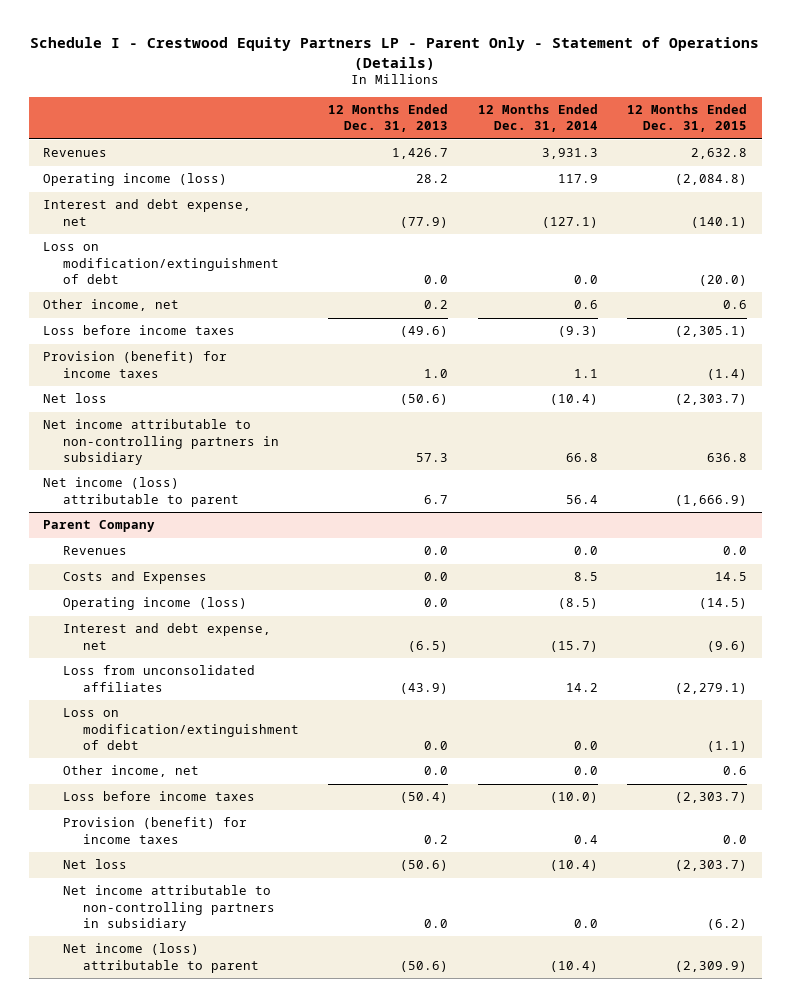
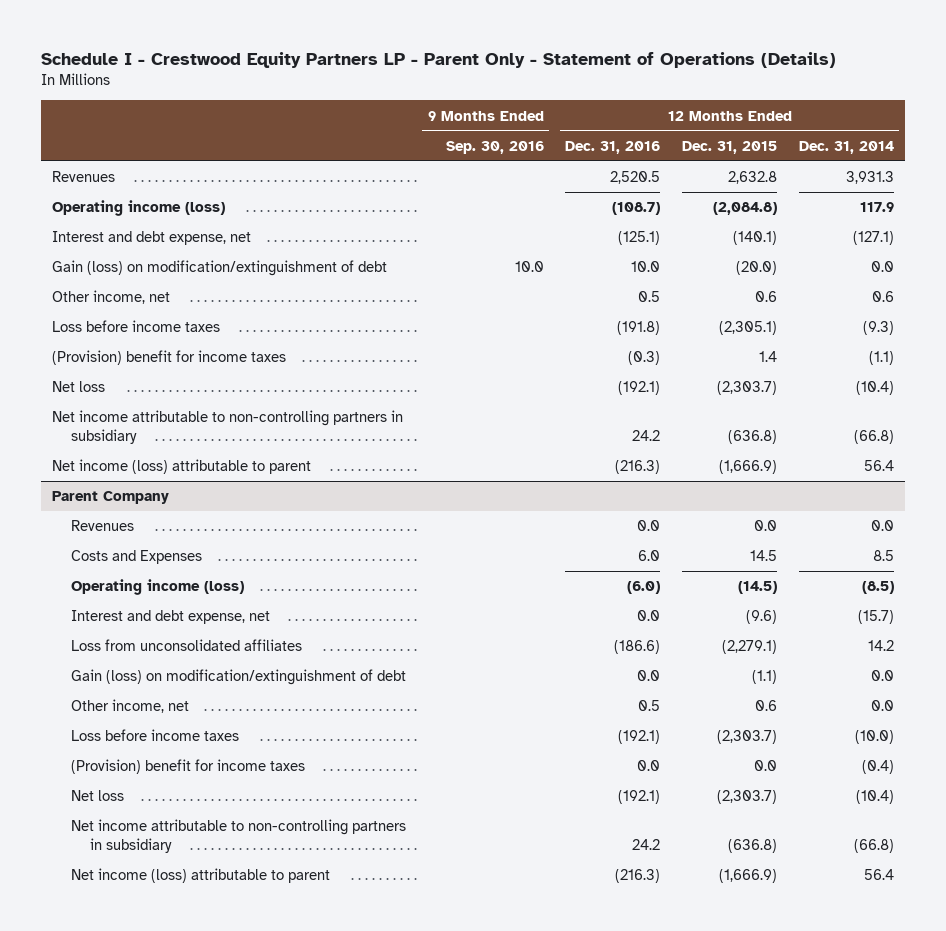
- | 12 Months Ended Dec. 31, 2013 | 12 Months Ended Dec. 31, 2014 | 12 Months Ended Dec. 31, 2015
+ | 9 Months Ended Sep. 30, 2016 | 12 Months Ended Dec. 31, 2016 | 12 Months Ended Dec. 31, 2015 | 12 Months Ended Dec. 31, 2014
- Loss on modification/extinguishment of debt | 0.0 | 0.0 | (20.0)
+ Gain (loss) on modification/extinguishment of debt | 10.0 | 10.0 | (20.0) | 0.0
- Provision (benefit) for income taxes | 1.0 | 1.1 | (1.4)
+ (Provision) benefit for income taxes | | (0.3) | 1.4 | (1.1)
- Net income attributable to non-controlling partners in subsidiary | 57.3 | 66.8 | 636.8
+ Net income attributable to non-controlling partners in subsidiary | | 24.2 | (636.8) | (66.8)
@ Parent Company
- Loss on modification/extinguishment of debt | 0.0 | 0.0 | (1.1)
+ Gain (loss) on modification/extinguishment of debt | | 0.0 | (1.1) | 0.0
- Provision (benefit) for income taxes | 0.2 | 0.4 | 0.0
+ (Provision) benefit for income taxes | | 0.0 | 0.0 | (0.4)
- Net income attributable to non-controlling partners in subsidiary | 0.0 | 0.0 | (6.2)
- Net income (loss) attributable to parent | (50.6) | (10.4) | (2,309.9)
+ Net income attributable to non-controlling partners in subsidiary | | 24.2 | (636.8) | (66.8)
+ Net income (loss) attributable to parent | | (216.3) | (1,666.9) | 56.4

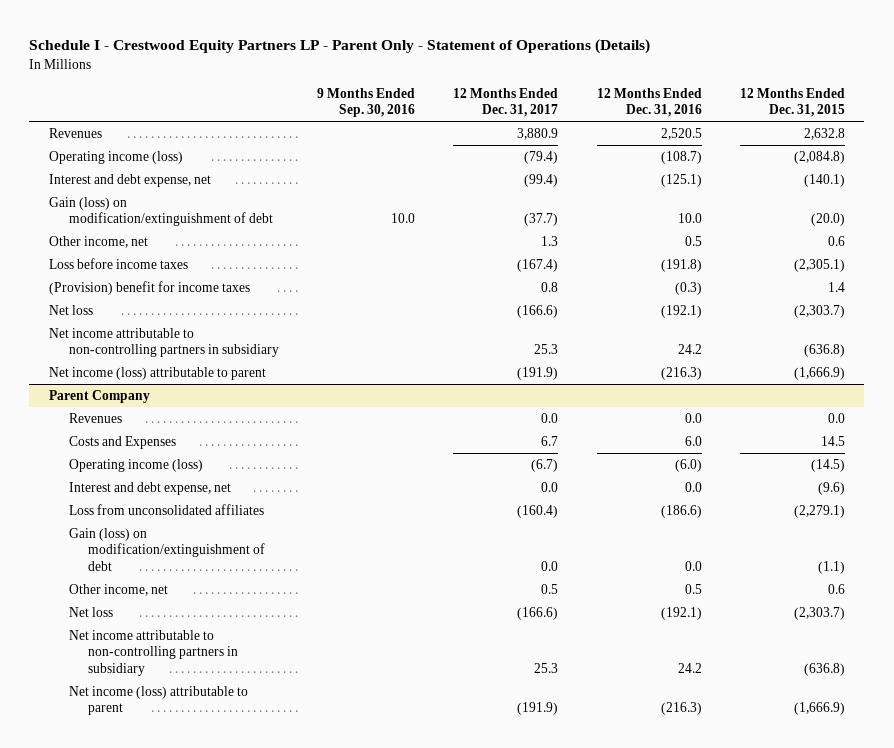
- | 9 Months Ended Sep. 30, 2016 | 12 Months Ended Dec. 31, 2016 | 12 Months Ended Dec. 31, 2015 | 12 Months Ended Dec. 31, 2014
+ | 9 Months Ended Sep. 30, 2016 | 12 Months Ended Dec. 31, 2017 | 12 Months Ended Dec. 31, 2016 | 12 Months Ended Dec. 31, 2015
@ Parent Company
- Loss before income taxes | | (192.1) | (2,303.7) | (10.0)
- (Provision) benefit for income taxes | | 0.0 | 0.0 | (0.4)

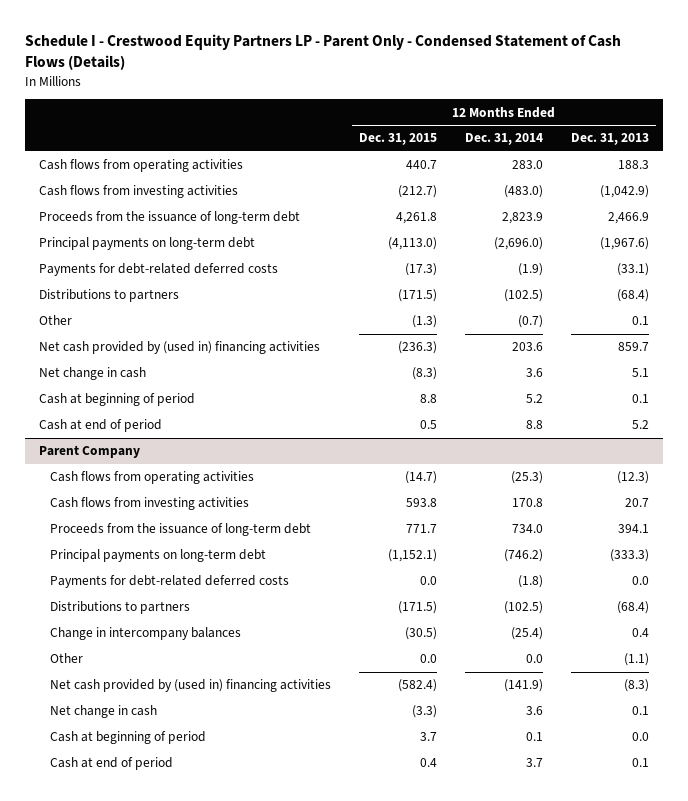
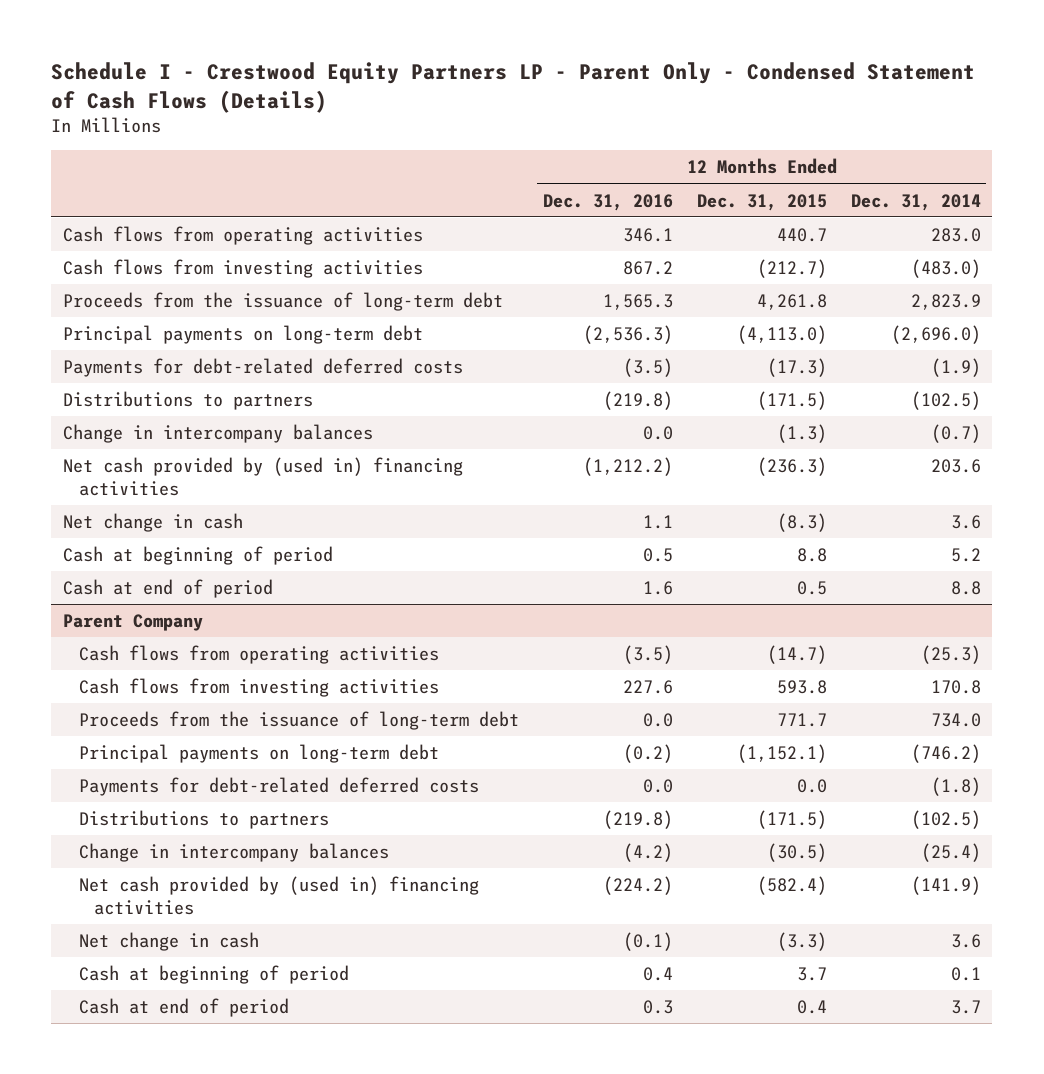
- | 12 Months Ended Dec. 31, 2015 | 12 Months Ended Dec. 31, 2014 | 12 Months Ended Dec. 31, 2013
+ | 12 Months Ended Dec. 31, 2016 | 12 Months Ended Dec. 31, 2015 | 12 Months Ended Dec. 31, 2014
- Other | (1.3) | (0.7) | 0.1
+ Change in intercompany balances | 0.0 | (1.3) | (0.7)
@ Parent Company
- Other | 0.0 | 0.0 | (1.1)

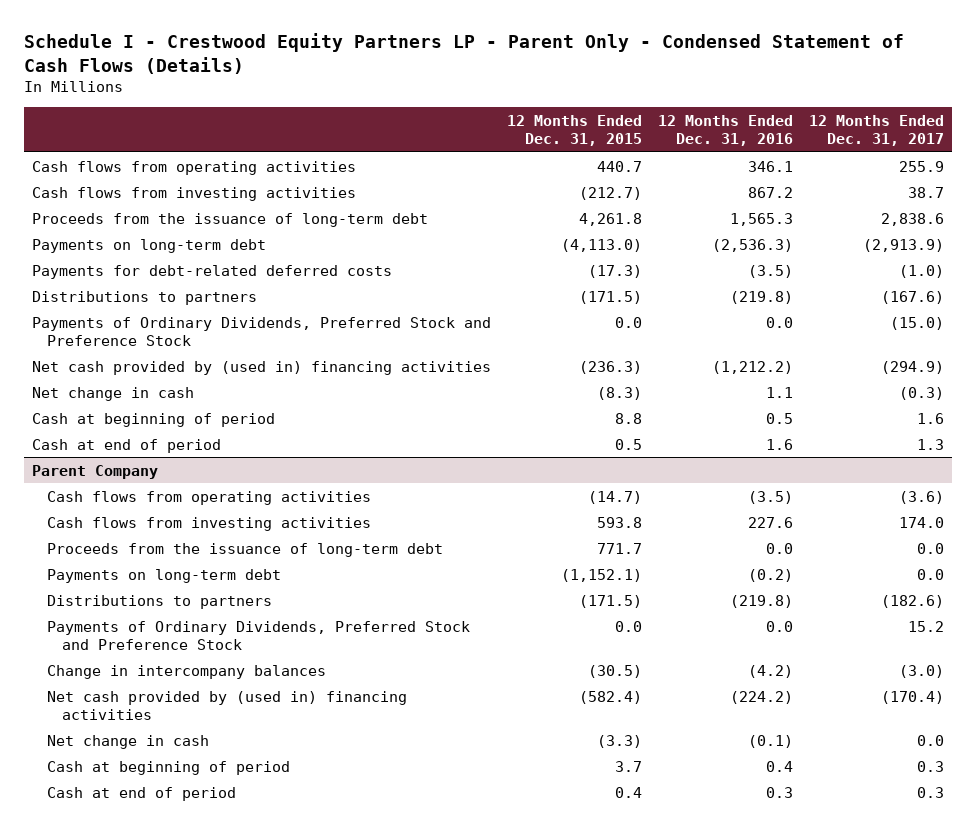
- | 12 Months Ended Dec. 31, 2016 | 12 Months Ended Dec. 31, 2015 | 12 Months Ended Dec. 31, 2014
+ | 12 Months Ended Dec. 31, 2015 | 12 Months Ended Dec. 31, 2016 | 12 Months Ended Dec. 31, 2017
- Principal payments on long-term debt | (2,536.3) | (4,113.0) | (2,696.0)
+ Payments on long-term debt | (4,113.0) | (2,536.3) | (2,913.9)
- Change in intercompany balances | 0.0 | (1.3) | (0.7)
+ Payments of Ordinary Dividends, Preferred Stock and Preference Stock | 0.0 | 0.0 | (15.0)
@ Parent Company
- Principal payments on long-term debt | (0.2) | (1,152.1) | (746.2)
- Payments for debt-related deferred costs | 0.0 | 0.0 | (1.8)
+ Payments on long-term debt | (1,152.1) | (0.2) | 0.0
+ Payments of Ordinary Dividends, Preferred Stock and Preference Stock | 0.0 | 0.0 | 15.2

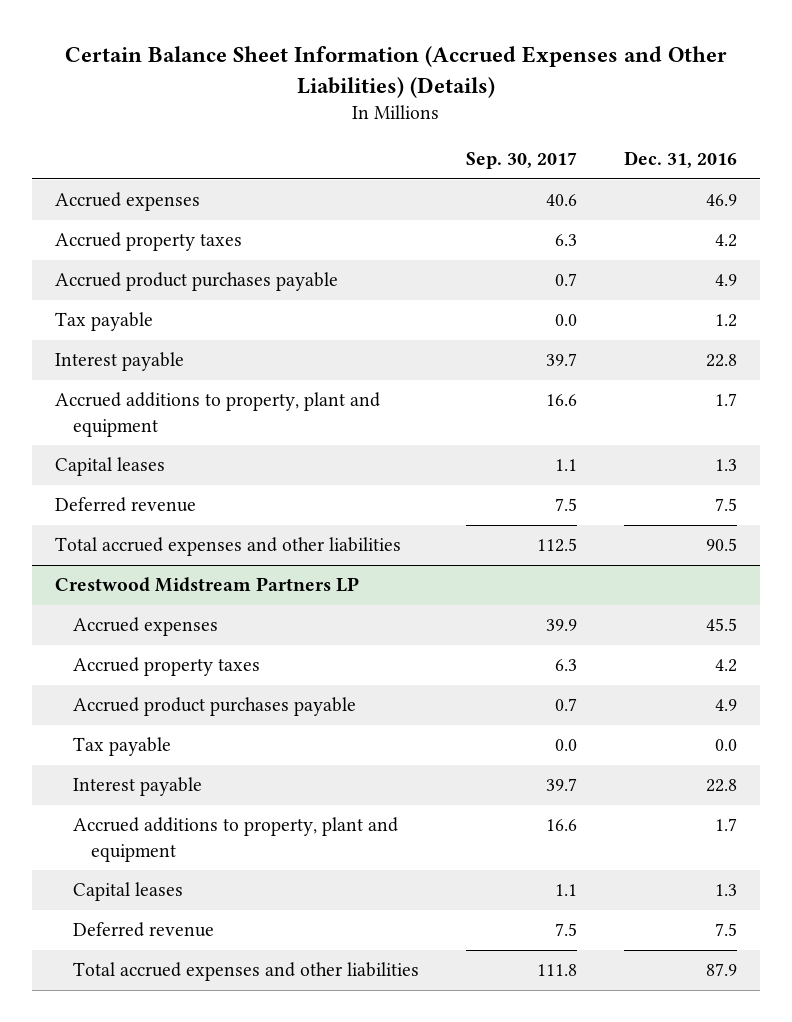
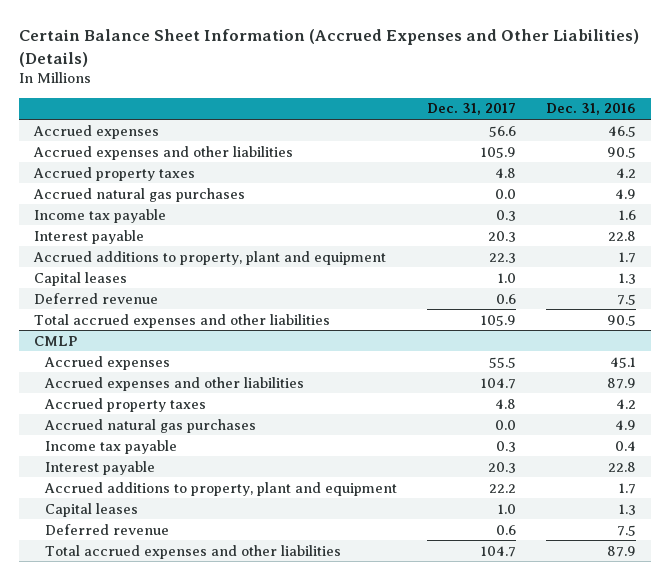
- | Sep. 30, 2017 | Dec. 31, 2016
+ | Dec. 31, 2017 | Dec. 31, 2016
- Accrued expenses | 40.6 | 46.9
+ Accrued expenses | 56.6 | 46.5
+ Accrued expenses and other liabilities | 105.9 | 90.5
- Accrued product purchases payable | 0.7 | 4.9
- Tax payable | 0.0 | 1.2
+ Accrued natural gas purchases | 0.0 | 4.9
+ Income tax payable | 0.3 | 1.6
- Crestwood Midstream Partners LP
- Accrued expenses | 39.9 | 45.5
+ CMLP
+ Accrued expenses | 55.5 | 45.1
+ Accrued expenses and other liabilities | 104.7 | 87.9
- Accrued product purchases payable | 0.7 | 4.9
- Tax payable | 0.0 | 0.0
+ Accrued natural gas purchases | 0.0 | 4.9
+ Income tax payable | 0.3 | 0.4

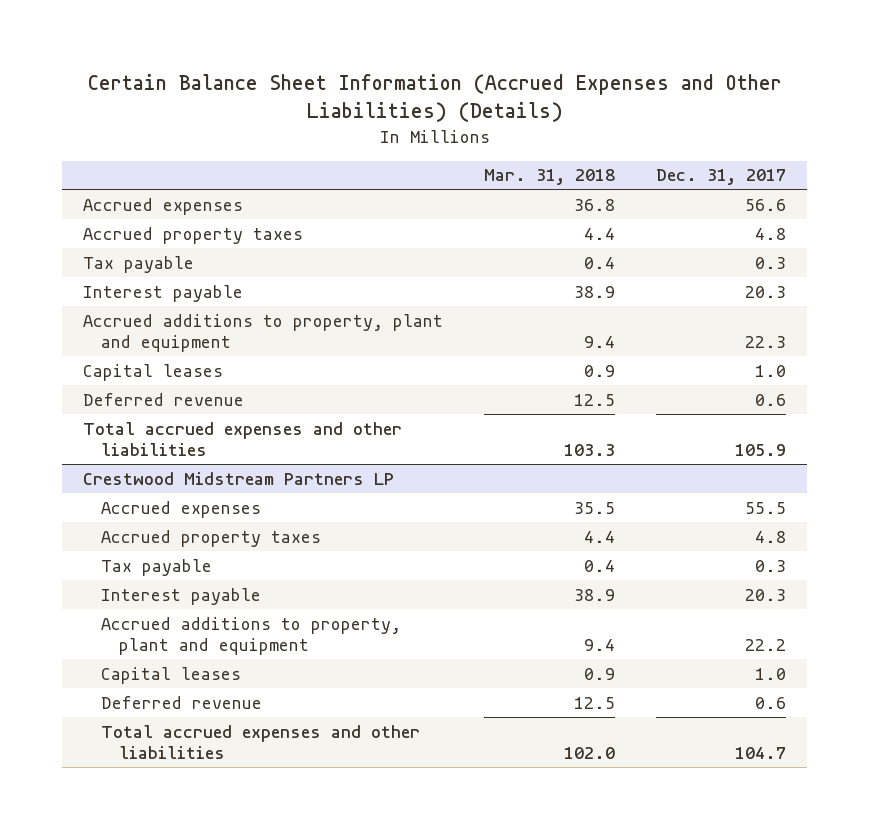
- | Dec. 31, 2017 | Dec. 31, 2016
+ | Mar. 31, 2018 | Dec. 31, 2017
- Accrued expenses and other liabilities | 105.9 | 90.5
- Accrued natural gas purchases | 0.0 | 4.9
- Income tax payable | 0.3 | 1.6
+ Tax payable | 0.4 | 0.3
- CMLP
+ Crestwood Midstream Partners LP
- Accrued expenses and other liabilities | 104.7 | 87.9
- Accrued natural gas purchases | 0.0 | 4.9
- Income tax payable | 0.3 | 0.4
+ Tax payable | 0.4 | 0.3

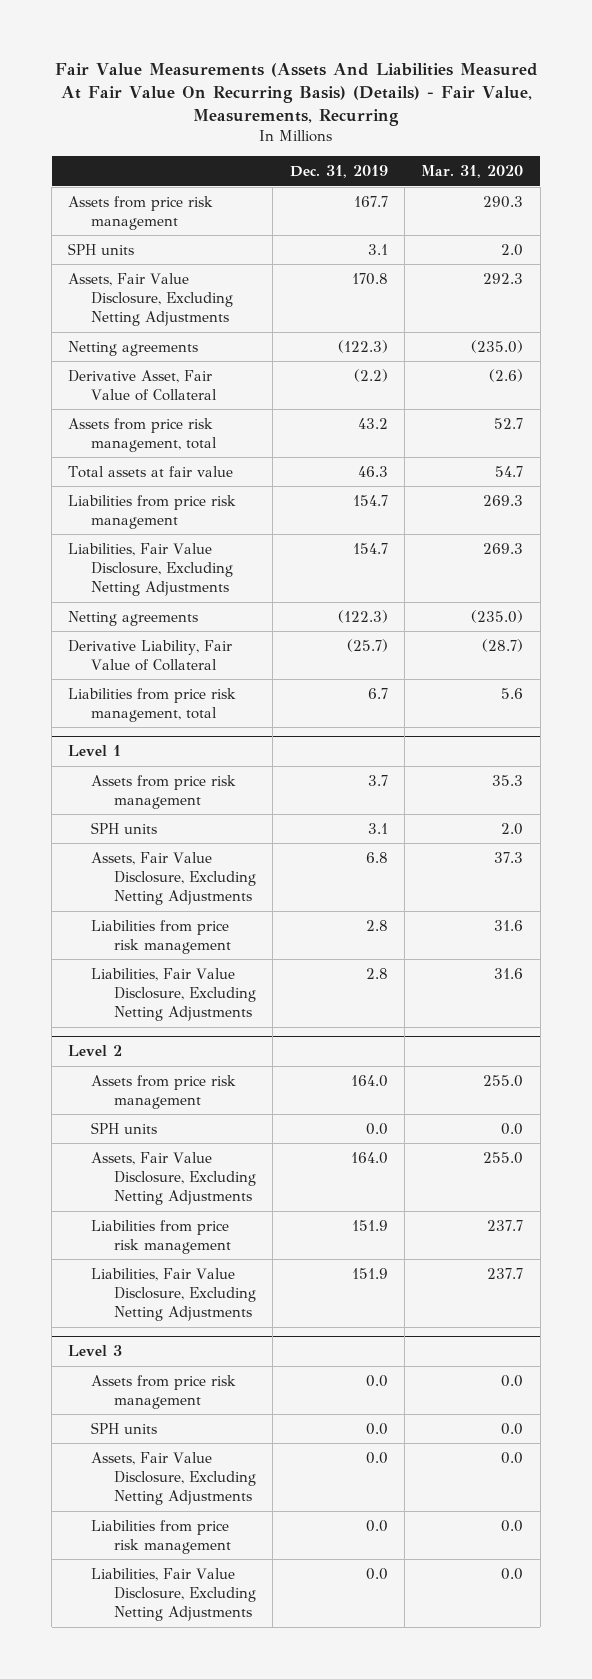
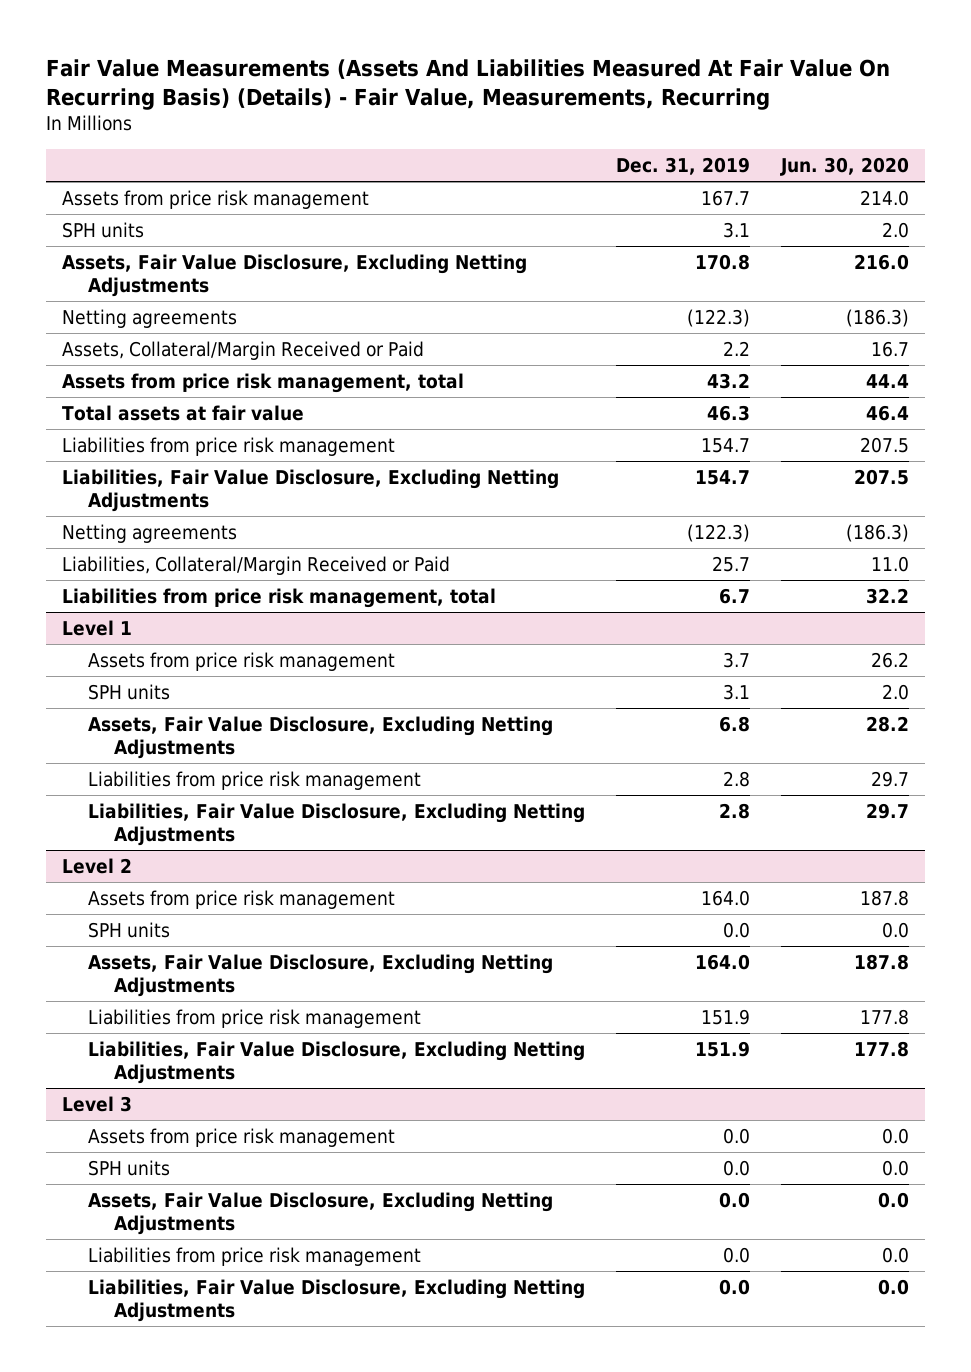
- | Dec. 31, 2019 | Mar. 31, 2020
+ | Dec. 31, 2019 | Jun. 30, 2020
- Derivative Asset, Fair Value of Collateral | (2.2) | (2.6)
+ Assets, Collateral/Margin Received or Paid | 2.2 | 16.7
- Derivative Liability, Fair Value of Collateral | (25.7) | (28.7)
+ Liabilities, Collateral/Margin Received or Paid | 25.7 | 11.0

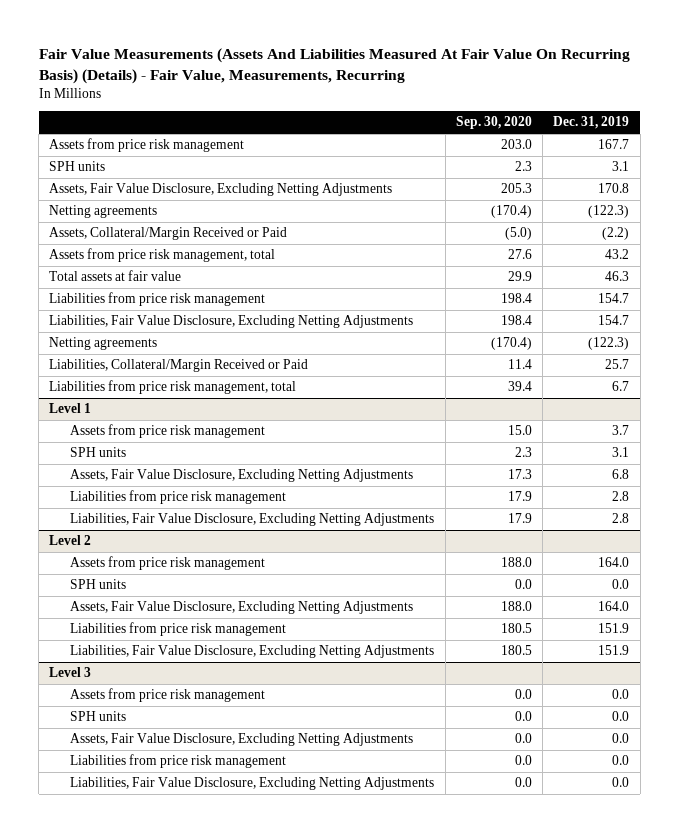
- | Dec. 31, 2019 | Jun. 30, 2020
+ | Sep. 30, 2020 | Dec. 31, 2019
- Assets, Collateral/Margin Received or Paid | 2.2 | 16.7
+ Assets, Collateral/Margin Received or Paid | (5.0) | (2.2)

